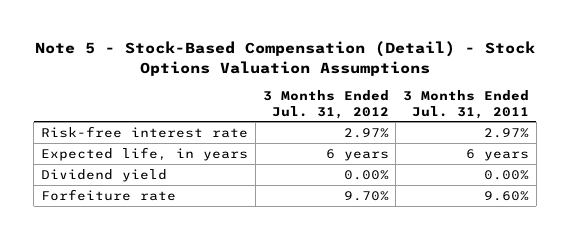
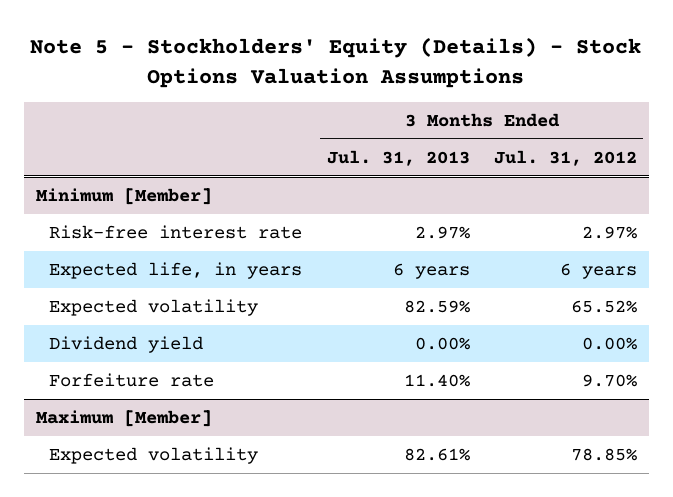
- Note 5 - Stock-Based Compensation (Detail) - Stock Options Valuation Assumptions
+ Note 5 - Stockholders' Equity (Details) - Stock Options Valuation Assumptions
- | 3 Months Ended Jul. 31, 2012 | 3 Months Ended Jul. 31, 2011
+ | 3 Months Ended Jul. 31, 2013 | 3 Months Ended Jul. 31, 2012
+ Minimum [Member]
+ Expected volatility | 82.59% | 65.52%
+ Maximum [Member]
+ Expected volatility | 82.61% | 78.85%

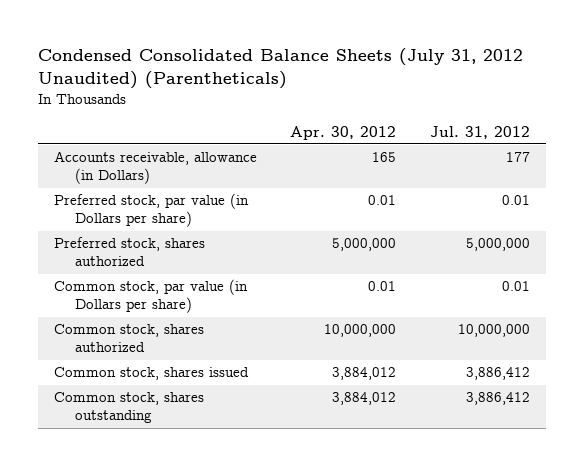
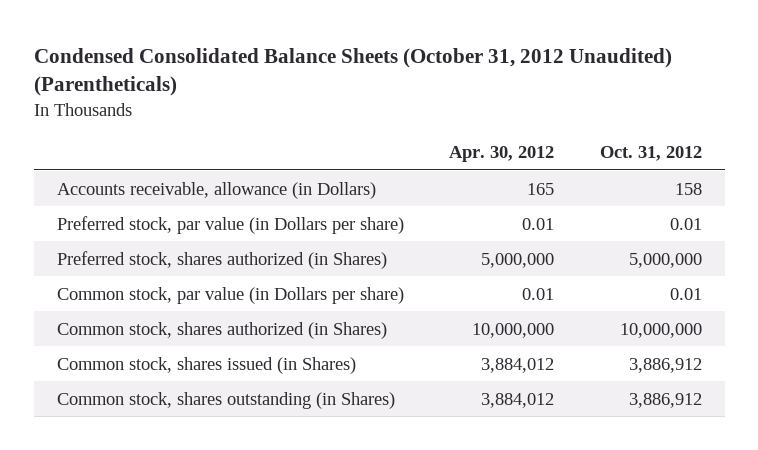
- Condensed Consolidated Balance Sheets (July 31, 2012 Unaudited) (Parentheticals)
+ Condensed Consolidated Balance Sheets (October 31, 2012 Unaudited) (Parentheticals)
- | Apr. 30, 2012 | Jul. 31, 2012
+ | Apr. 30, 2012 | Oct. 31, 2012
- Preferred stock, shares authorized | 5,000,000 | 5,000,000
+ Preferred stock, shares authorized (in Shares) | 5,000,000 | 5,000,000
- Common stock, shares authorized | 10,000,000 | 10,000,000
- Common stock, shares issued | 3,884,012 | 3,886,412
- Common stock, shares outstanding | 3,884,012 | 3,886,412
+ Common stock, shares authorized (in Shares) | 10,000,000 | 10,000,000
+ Common stock, shares issued (in Shares) | 3,884,012 | 3,886,912
+ Common stock, shares outstanding (in Shares) | 3,884,012 | 3,886,912

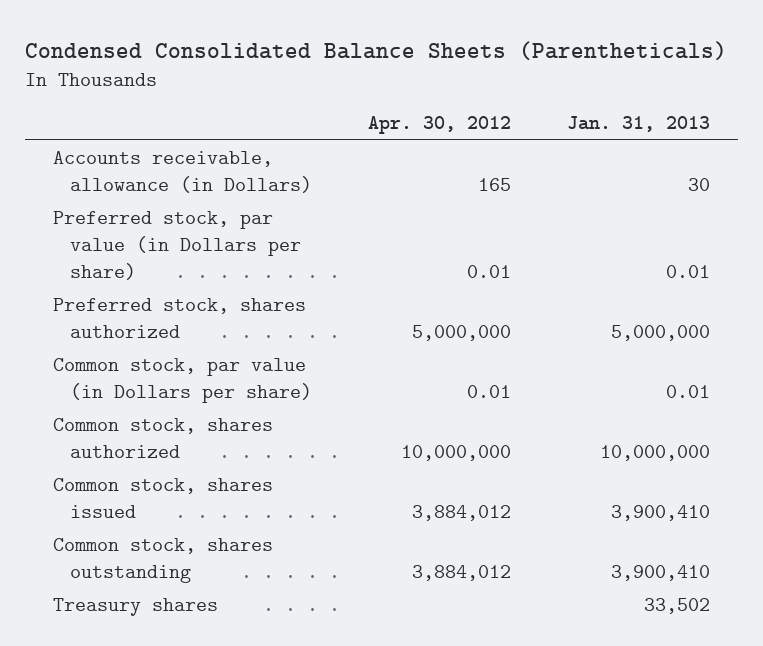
- Condensed Consolidated Balance Sheets (October 31, 2012 Unaudited) (Parentheticals)
+ Condensed Consolidated Balance Sheets (Parentheticals)
- | Apr. 30, 2012 | Oct. 31, 2012
+ | Apr. 30, 2012 | Jan. 31, 2013
- Preferred stock, shares authorized (in Shares) | 5,000,000 | 5,000,000
+ Preferred stock, shares authorized | 5,000,000 | 5,000,000
- Common stock, shares authorized (in Shares) | 10,000,000 | 10,000,000
- Common stock, shares issued (in Shares) | 3,884,012 | 3,886,912
- Common stock, shares outstanding (in Shares) | 3,884,012 | 3,886,912
+ Common stock, shares authorized | 10,000,000 | 10,000,000
+ Common stock, shares issued | 3,884,012 | 3,900,410
+ Common stock, shares outstanding | 3,884,012 | 3,900,410
+ Treasury shares | | 33,502

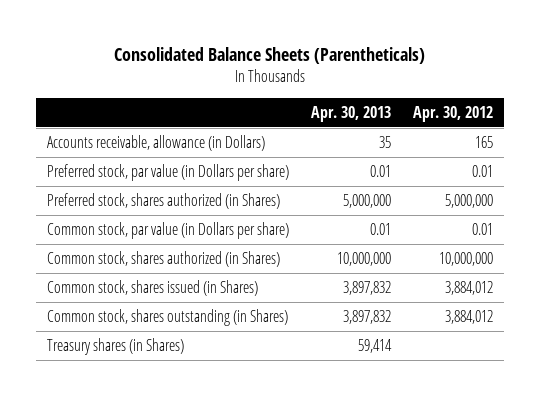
- Condensed Consolidated Balance Sheets (Parentheticals)
+ Consolidated Balance Sheets (Parentheticals)
- | Apr. 30, 2012 | Jan. 31, 2013
+ | Apr. 30, 2013 | Apr. 30, 2012
- Preferred stock, shares authorized | 5,000,000 | 5,000,000
+ Preferred stock, shares authorized (in Shares) | 5,000,000 | 5,000,000
- Common stock, shares authorized | 10,000,000 | 10,000,000
- Common stock, shares issued | 3,884,012 | 3,900,410
- Common stock, shares outstanding | 3,884,012 | 3,900,410
- Treasury shares | | 33,502
+ Common stock, shares authorized (in Shares) | 10,000,000 | 10,000,000
+ Common stock, shares issued (in Shares) | 3,897,832 | 3,884,012
+ Common stock, shares outstanding (in Shares) | 3,897,832 | 3,884,012
+ Treasury shares (in Shares) | 59,414 |

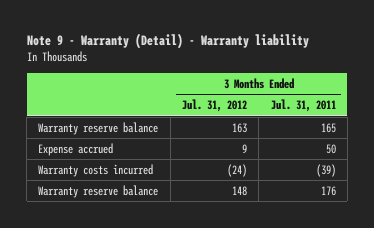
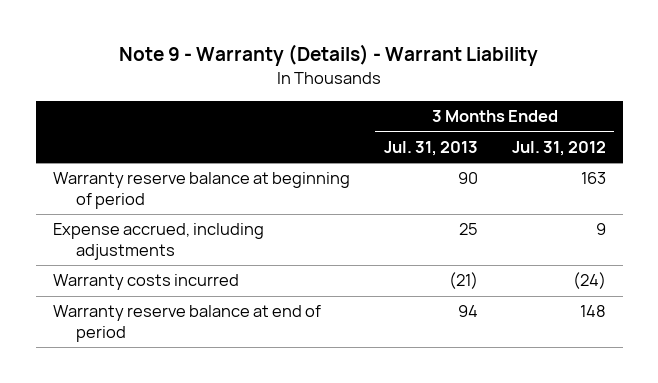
- Note 9 - Warranty (Detail) - Warranty liability
+ Note 9 - Warranty (Details) - Warrant Liability
- | 3 Months Ended Jul. 31, 2012 | 3 Months Ended Jul. 31, 2011
+ | 3 Months Ended Jul. 31, 2013 | 3 Months Ended Jul. 31, 2012
- Warranty reserve balance | 163 | 165
- Expense accrued | 9 | 50
+ Warranty reserve balance at beginning of period | 90 | 163
+ Expense accrued, including adjustments | 25 | 9
- Warranty reserve balance | 148 | 176
+ Warranty reserve balance at end of period | 94 | 148

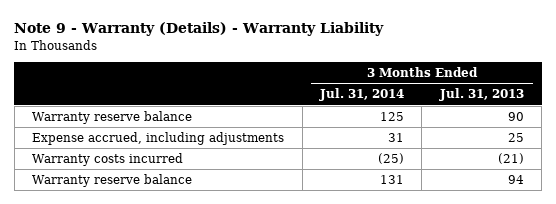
- Note 9 - Warranty (Details) - Warrant Liability
+ Note 9 - Warranty (Details) - Warranty Liability
- | 3 Months Ended Jul. 31, 2013 | 3 Months Ended Jul. 31, 2012
+ | 3 Months Ended Jul. 31, 2014 | 3 Months Ended Jul. 31, 2013
- Warranty reserve balance at beginning of period | 90 | 163
+ Warranty reserve balance | 125 | 90
- Warranty reserve balance at end of period | 94 | 148
+ Warranty reserve balance | 131 | 94

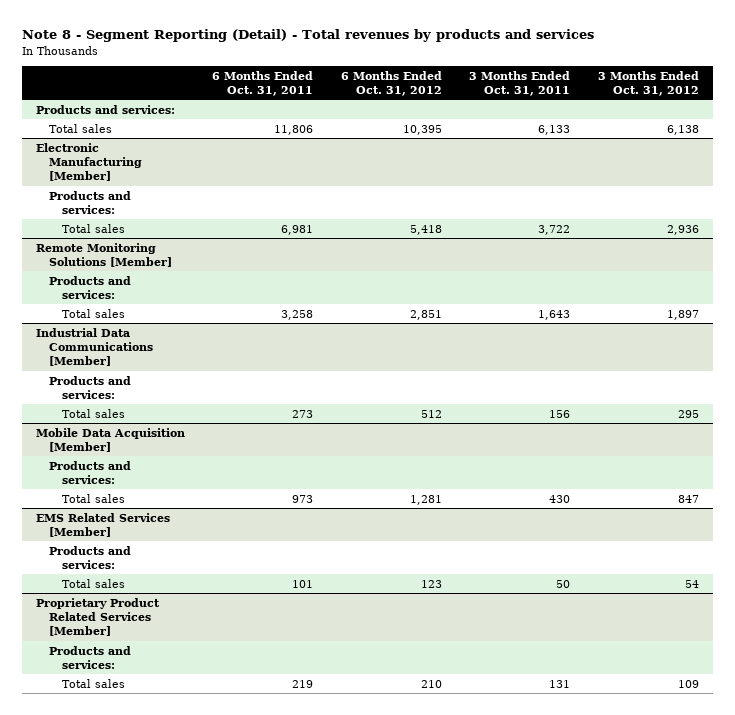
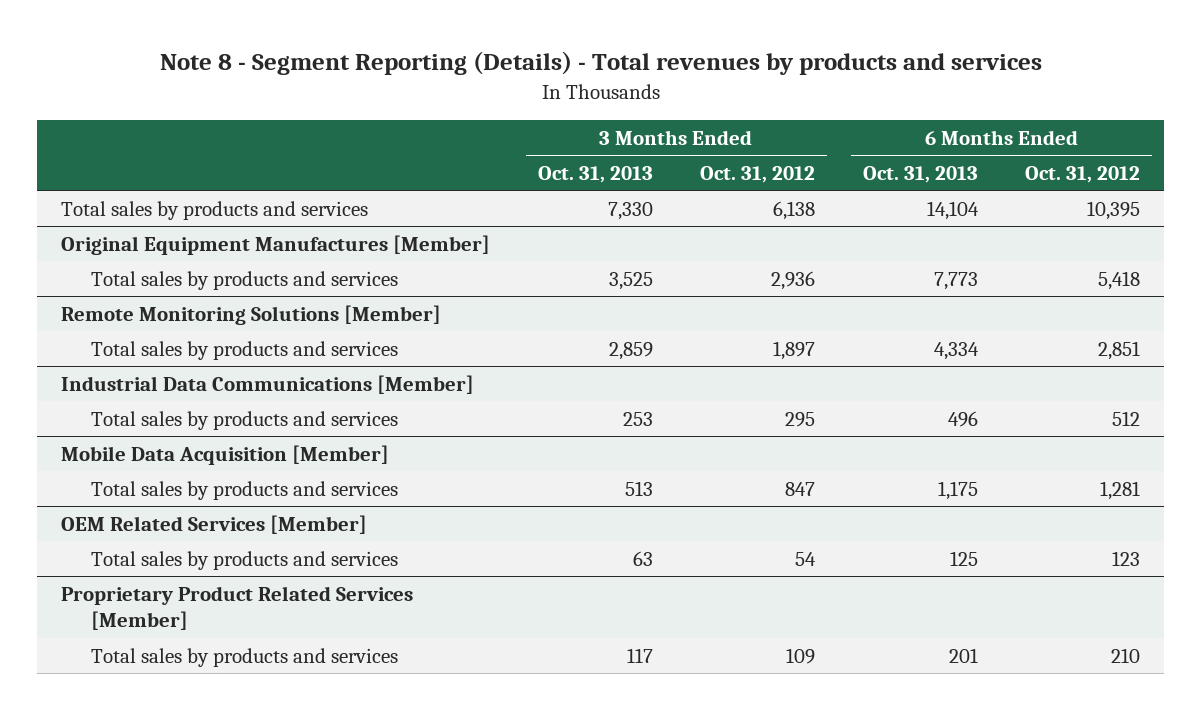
- Note 8 - Segment Reporting (Detail) - Total revenues by products and services
+ Note 8 - Segment Reporting (Details) - Total revenues by products and services
- | 6 Months Ended Oct. 31, 2011 | 6 Months Ended Oct. 31, 2012 | 3 Months Ended Oct. 31, 2011 | 3 Months Ended Oct. 31, 2012
+ | 3 Months Ended Oct. 31, 2013 | 3 Months Ended Oct. 31, 2012 | 6 Months Ended Oct. 31, 2013 | 6 Months Ended Oct. 31, 2012
- Products and services:
- Total sales | 11,806 | 10,395 | 6,133 | 6,138
- Electronic Manufacturing [Member]
- Products and services:
- Total sales | 6,981 | 5,418 | 3,722 | 2,936
+ Total sales by products and services | 7,330 | 6,138 | 14,104 | 10,395
+ Original Equipment Manufactures [Member]
+ Total sales by products and services | 3,525 | 2,936 | 7,773 | 5,418
@ Remote Monitoring Solutions [Member]
- Products and services:
- Total sales | 3,258 | 2,851 | 1,643 | 1,897
+ Total sales by products and services | 2,859 | 1,897 | 4,334 | 2,851
@ Industrial Data Communications [Member]
- Products and services:
- Total sales | 273 | 512 | 156 | 295
+ Total sales by products and services | 253 | 295 | 496 | 512
@ Mobile Data Acquisition [Member]
- Products and services:
- Total sales | 973 | 1,281 | 430 | 847
- EMS Related Services [Member]
- Products and services:
- Total sales | 101 | 123 | 50 | 54
@ Mobile Data Acquisition [Member]
+ Total sales by products and services | 513 | 847 | 1,175 | 1,281
+ OEM Related Services [Member]
+ Total sales by products and services | 63 | 54 | 125 | 123
@ Proprietary Product Related Services [Member]
- Products and services:
- Total sales | 219 | 210 | 131 | 109
+ Total sales by products and services | 117 | 109 | 201 | 210

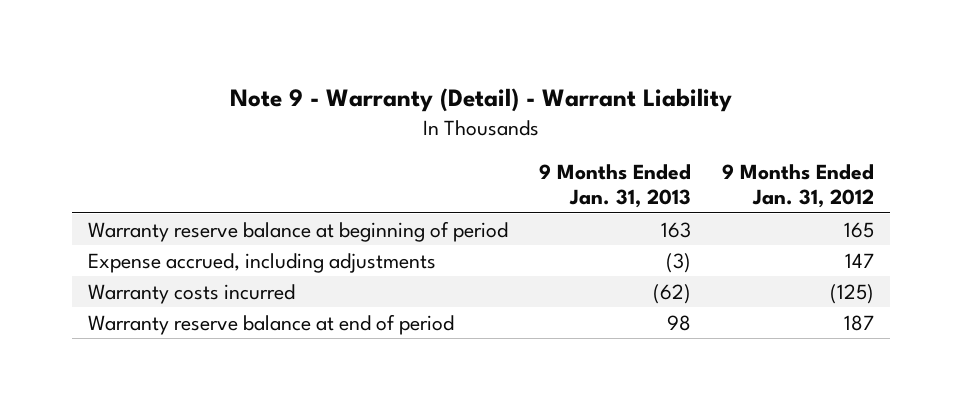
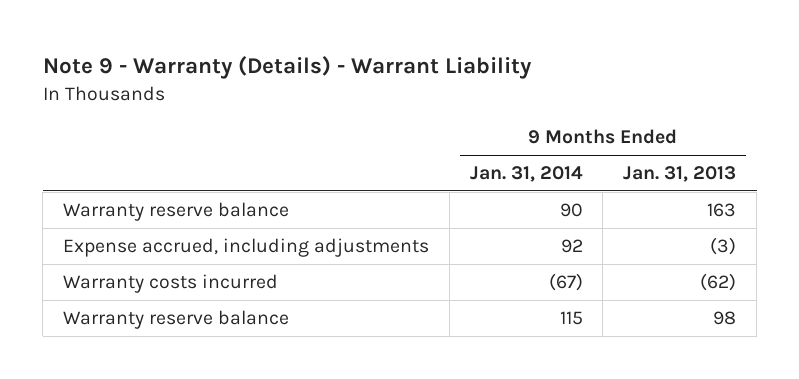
- Note 9 - Warranty (Detail) - Warrant Liability
+ Note 9 - Warranty (Details) - Warrant Liability
- | 9 Months Ended Jan. 31, 2013 | 9 Months Ended Jan. 31, 2012
+ | 9 Months Ended Jan. 31, 2014 | 9 Months Ended Jan. 31, 2013
- Warranty reserve balance at beginning of period | 163 | 165
+ Warranty reserve balance | 90 | 163
- Warranty reserve balance at end of period | 98 | 187
+ Warranty reserve balance | 115 | 98

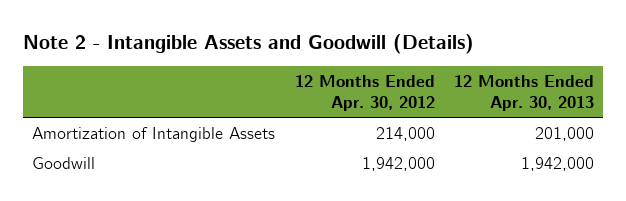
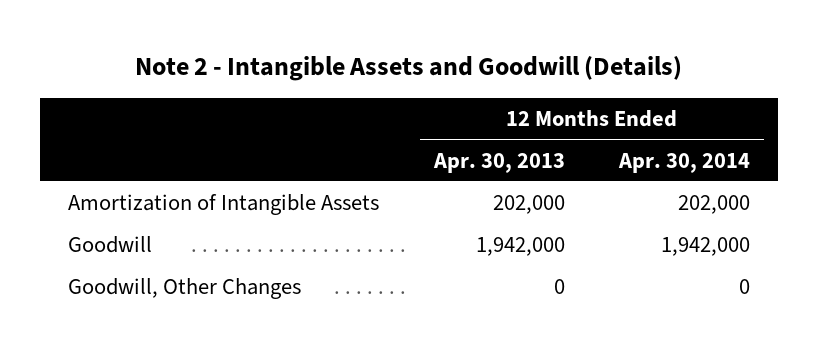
- | 12 Months Ended Apr. 30, 2012 | 12 Months Ended Apr. 30, 2013
+ | 12 Months Ended Apr. 30, 2013 | 12 Months Ended Apr. 30, 2014
- Amortization of Intangible Assets | 214,000 | 201,000
+ Amortization of Intangible Assets | 202,000 | 202,000
+ Goodwill, Other Changes | 0 | 0

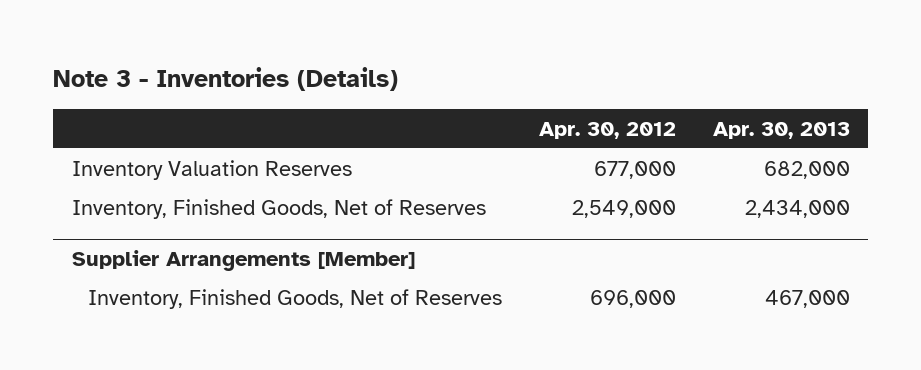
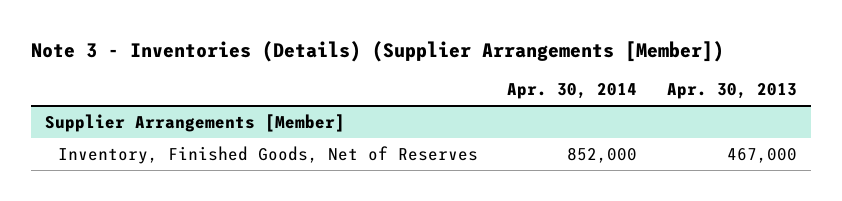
- Note 3 - Inventories (Details)
+ Note 3 - Inventories (Details) (Supplier Arrangements [Member])
- | Apr. 30, 2012 | Apr. 30, 2013
+ | Apr. 30, 2014 | Apr. 30, 2013
- Inventory Valuation Reserves | 677,000 | 682,000
- Inventory, Finished Goods, Net of Reserves | 2,549,000 | 2,434,000

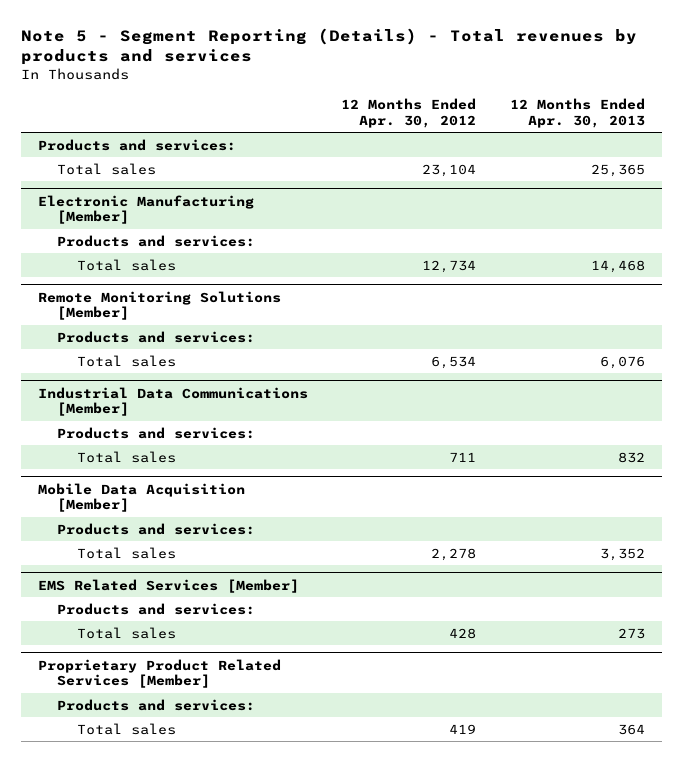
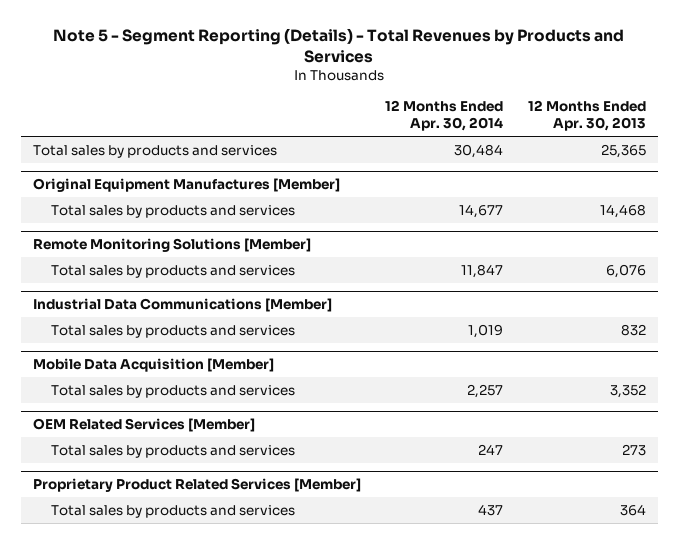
- Note 5 - Segment Reporting (Details) - Total revenues by products and services
+ Note 5 - Segment Reporting (Details) - Total Revenues by Products and Services
- | 12 Months Ended Apr. 30, 2012 | 12 Months Ended Apr. 30, 2013
+ | 12 Months Ended Apr. 30, 2014 | 12 Months Ended Apr. 30, 2013
- Products and services:
- Total sales | 23,104 | 25,365
- Electronic Manufacturing [Member]
- Products and services:
- Total sales | 12,734 | 14,468
+ Total sales by products and services | 30,484 | 25,365
+ Original Equipment Manufactures [Member]
+ Total sales by products and services | 14,677 | 14,468
@ Remote Monitoring Solutions [Member]
- Products and services:
- Total sales | 6,534 | 6,076
+ Total sales by products and services | 11,847 | 6,076
@ Industrial Data Communications [Member]
- Products and services:
- Total sales | 711 | 832
+ Total sales by products and services | 1,019 | 832
@ Mobile Data Acquisition [Member]
- Products and services:
- Total sales | 2,278 | 3,352
- EMS Related Services [Member]
- Products and services:
- Total sales | 428 | 273
@ Mobile Data Acquisition [Member]
+ Total sales by products and services | 2,257 | 3,352
+ OEM Related Services [Member]
+ Total sales by products and services | 247 | 273
@ Proprietary Product Related Services [Member]
- Products and services:
- Total sales | 419 | 364
+ Total sales by products and services | 437 | 364

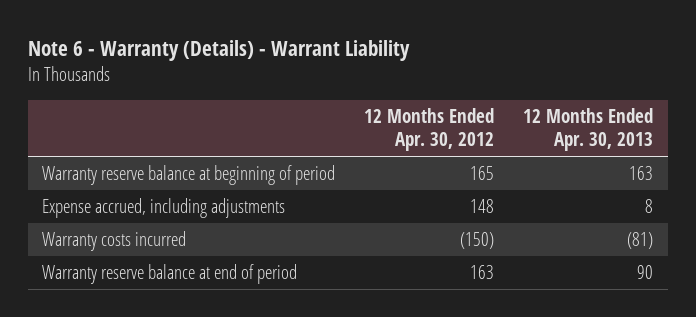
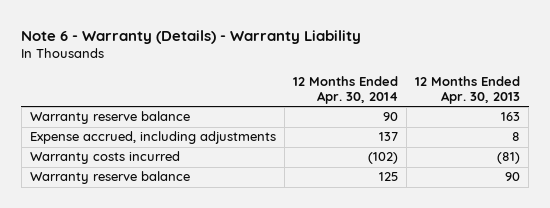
- Note 6 - Warranty (Details) - Warrant Liability
+ Note 6 - Warranty (Details) - Warranty Liability
- | 12 Months Ended Apr. 30, 2012 | 12 Months Ended Apr. 30, 2013
+ | 12 Months Ended Apr. 30, 2014 | 12 Months Ended Apr. 30, 2013
- Warranty reserve balance at beginning of period | 165 | 163
+ Warranty reserve balance | 90 | 163
- Warranty reserve balance at end of period | 163 | 90
+ Warranty reserve balance | 125 | 90

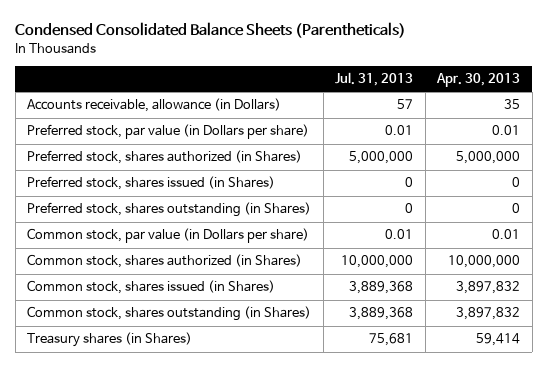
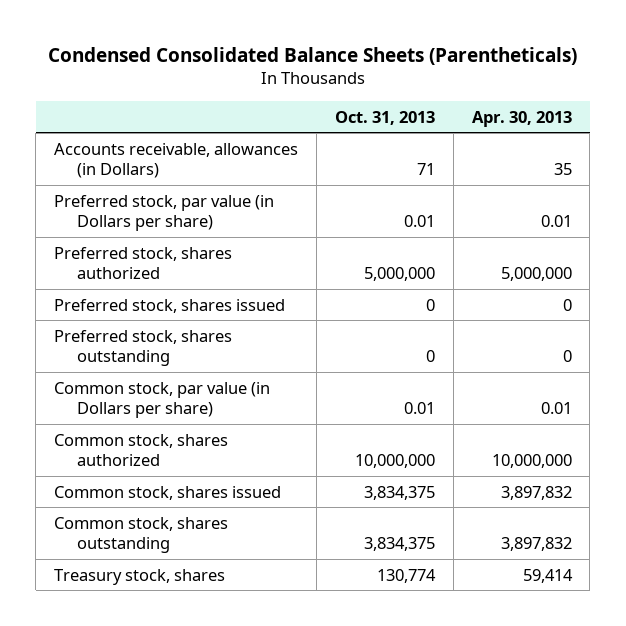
- | Jul. 31, 2013 | Apr. 30, 2013
+ | Oct. 31, 2013 | Apr. 30, 2013
- Accounts receivable, allowance (in Dollars) | 57 | 35
+ Accounts receivable, allowances (in Dollars) | 71 | 35
- Preferred stock, shares authorized (in Shares) | 5,000,000 | 5,000,000
- Preferred stock, shares issued (in Shares) | 0 | 0
- Preferred stock, shares outstanding (in Shares) | 0 | 0
+ Preferred stock, shares authorized | 5,000,000 | 5,000,000
+ Preferred stock, shares issued | 0 | 0
+ Preferred stock, shares outstanding | 0 | 0
- Common stock, shares authorized (in Shares) | 10,000,000 | 10,000,000
- Common stock, shares issued (in Shares) | 3,889,368 | 3,897,832
- Common stock, shares outstanding (in Shares) | 3,889,368 | 3,897,832
- Treasury shares (in Shares) | 75,681 | 59,414
+ Common stock, shares authorized | 10,000,000 | 10,000,000
+ Common stock, shares issued | 3,834,375 | 3,897,832
+ Common stock, shares outstanding | 3,834,375 | 3,897,832
+ Treasury stock, shares | 130,774 | 59,414

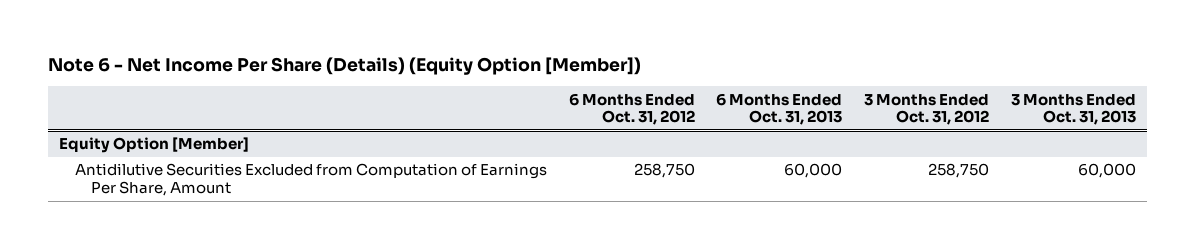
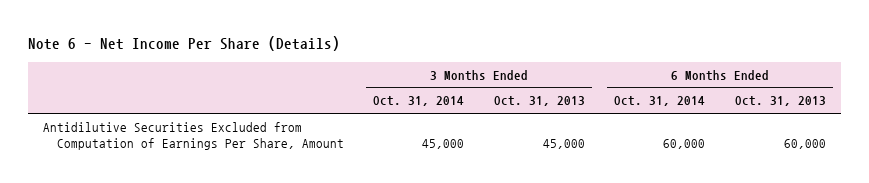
- Note 6 - Net Income Per Share (Details) (Equity Option [Member])
+ Note 6 - Net Income Per Share (Details)
- | 6 Months Ended Oct. 31, 2012 | 6 Months Ended Oct. 31, 2013 | 3 Months Ended Oct. 31, 2012 | 3 Months Ended Oct. 31, 2013
+ | 3 Months Ended Oct. 31, 2014 | 3 Months Ended Oct. 31, 2013 | 6 Months Ended Oct. 31, 2014 | 6 Months Ended Oct. 31, 2013
- Equity Option [Member]
- Antidilutive Securities Excluded from Computation of Earnings Per Share, Amount | 258,750 | 60,000 | 258,750 | 60,000
+ Antidilutive Securities Excluded from Computation of Earnings Per Share, Amount | 45,000 | 45,000 | 60,000 | 60,000

